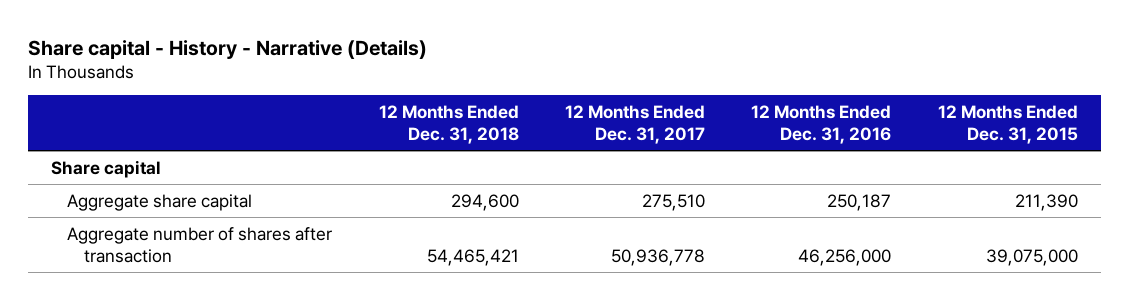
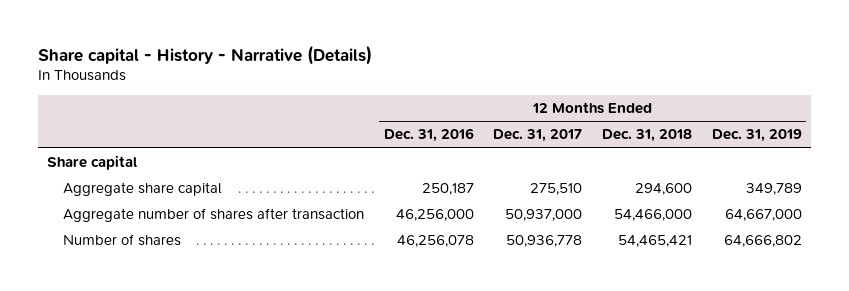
- | 12 Months Ended Dec. 31, 2018 | 12 Months Ended Dec. 31, 2017 | 12 Months Ended Dec. 31, 2016 | 12 Months Ended Dec. 31, 2015
+ | 12 Months Ended Dec. 31, 2016 | 12 Months Ended Dec. 31, 2017 | 12 Months Ended Dec. 31, 2018 | 12 Months Ended Dec. 31, 2019
- Aggregate number of shares after transaction | 54,465,421 | 50,936,778 | 46,256,000 | 39,075,000
+ Aggregate number of shares after transaction | 46,256,000 | 50,937,000 | 54,466,000 | 64,667,000
+ Number of shares | 46,256,078 | 50,936,778 | 54,465,421 | 64,666,802

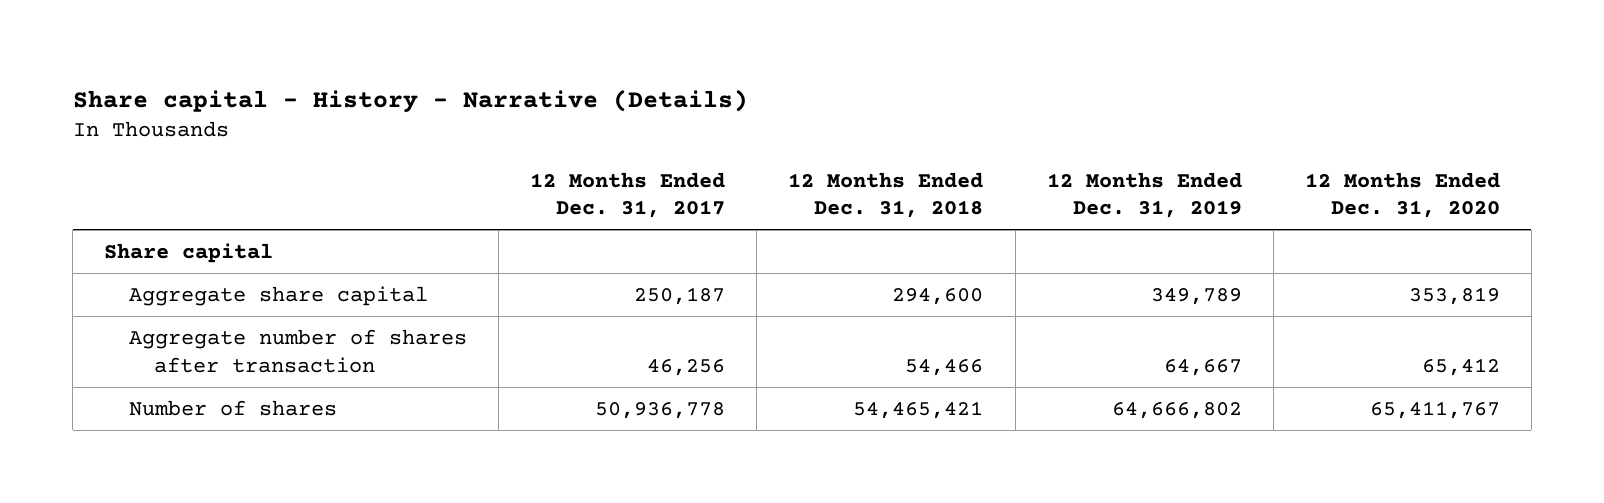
- | 12 Months Ended Dec. 31, 2016 | 12 Months Ended Dec. 31, 2017 | 12 Months Ended Dec. 31, 2018 | 12 Months Ended Dec. 31, 2019
+ | 12 Months Ended Dec. 31, 2017 | 12 Months Ended Dec. 31, 2018 | 12 Months Ended Dec. 31, 2019 | 12 Months Ended Dec. 31, 2020
- Aggregate share capital | 250,187 | 275,510 | 294,600 | 349,789
- Aggregate number of shares after transaction | 46,256,000 | 50,937,000 | 54,466,000 | 64,667,000
+ Aggregate share capital | 250,187 | 294,600 | 349,789 | 353,819
+ Aggregate number of shares after transaction | 46,256 | 54,466 | 64,667 | 65,412

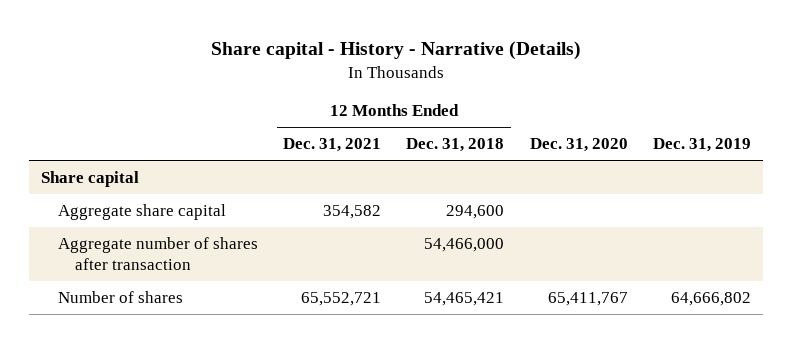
- | 12 Months Ended Dec. 31, 2017 | 12 Months Ended Dec. 31, 2018 | 12 Months Ended Dec. 31, 2019 | 12 Months Ended Dec. 31, 2020
+ | 12 Months Ended Dec. 31, 2021 | 12 Months Ended Dec. 31, 2018 | Dec. 31, 2020 | Dec. 31, 2019
- Aggregate number of shares after transaction | 46,256 | 54,466 | 64,667 | 65,412
+ Aggregate number of shares after transaction | | 54,466,000 | |

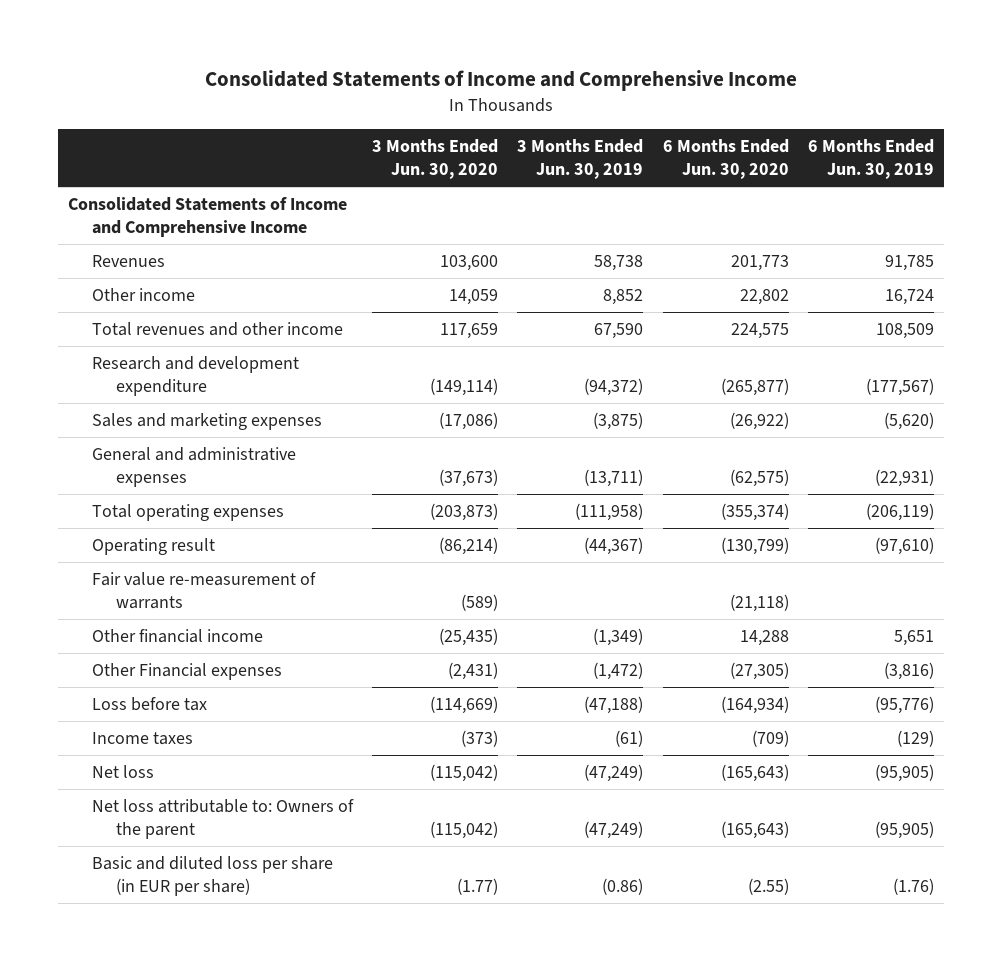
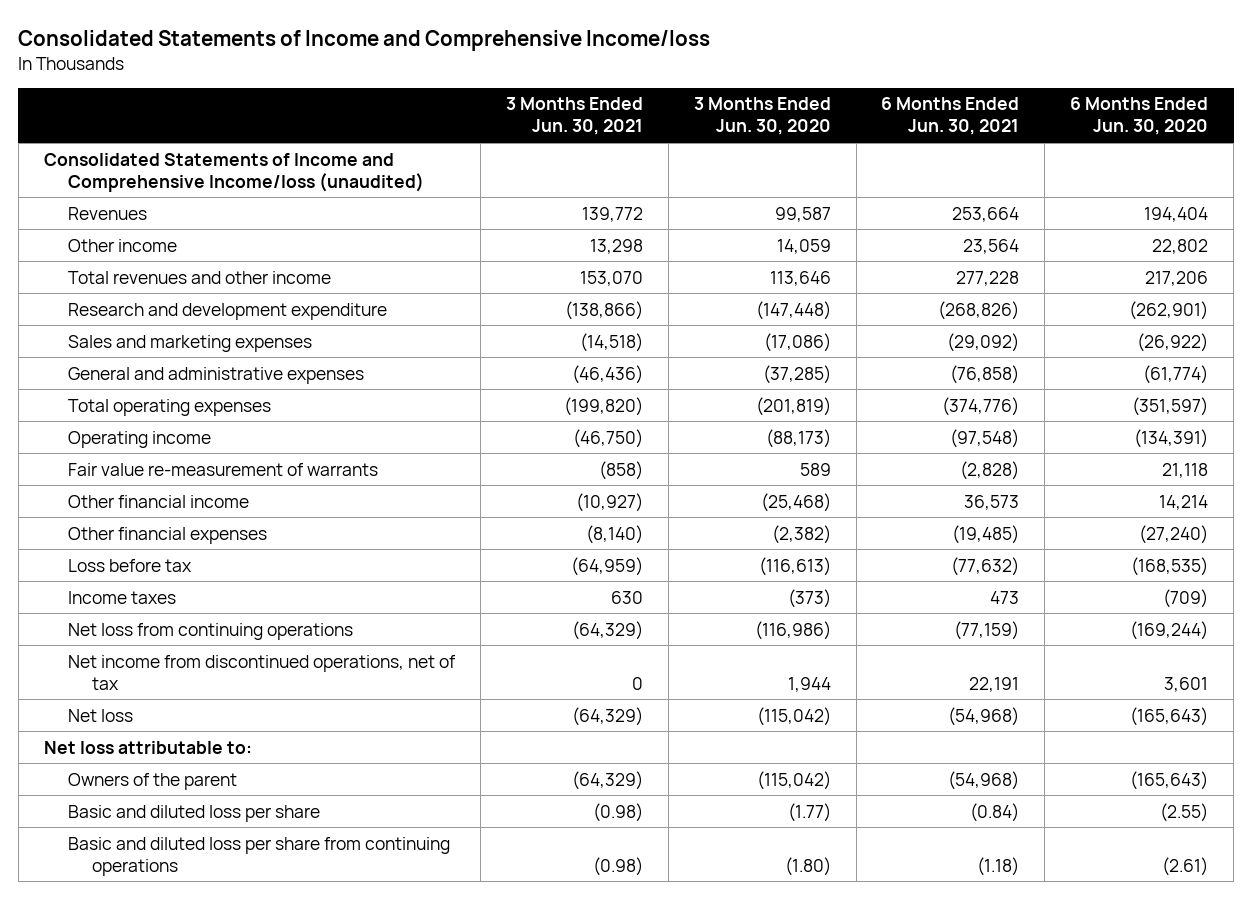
- Consolidated Statements of Income and Comprehensive Income
+ Consolidated Statements of Income and Comprehensive Income/loss
- | 3 Months Ended Jun. 30, 2020 | 3 Months Ended Jun. 30, 2019 | 6 Months Ended Jun. 30, 2020 | 6 Months Ended Jun. 30, 2019
+ | 3 Months Ended Jun. 30, 2021 | 3 Months Ended Jun. 30, 2020 | 6 Months Ended Jun. 30, 2021 | 6 Months Ended Jun. 30, 2020
- Consolidated Statements of Income and Comprehensive Income
- Revenues | 103,600 | 58,738 | 201,773 | 91,785
+ Consolidated Statements of Income and Comprehensive Income/loss (unaudited)
+ Revenues | 139,772 | 99,587 | 253,664 | 194,404
- Total revenues and other income | 117,659 | 67,590 | 224,575 | 108,509
- Research and development expenditure | (149,114) | (94,372) | (265,877) | (177,567)
+ Total revenues and other income | 153,070 | 113,646 | 277,228 | 217,206
+ Research and development expenditure | (138,866) | (147,448) | (268,826) | (262,901)
- General and administrative expenses | (37,673) | (13,711) | (62,575) | (22,931)
- Total operating expenses | (203,873) | (111,958) | (355,374) | (206,119)
- Operating result | (86,214) | (44,367) | (130,799) | (97,610)
- Fair value re-measurement of warrants | (589) | | (21,118) |
- Other financial income | (25,435) | (1,349) | 14,288 | 5,651
- Other Financial expenses | (2,431) | (1,472) | (27,305) | (3,816)
- Loss before tax | (114,669) | (47,188) | (164,934) | (95,776)
+ General and administrative expenses | (46,436) | (37,285) | (76,858) | (61,774)
+ Total operating expenses | (199,820) | (201,819) | (374,776) | (351,597)
+ Operating income | (46,750) | (88,173) | (97,548) | (134,391)
+ Fair value re-measurement of warrants | (858) | 589 | (2,828) | 21,118
+ Other financial income | (10,927) | (25,468) | 36,573 | 14,214
+ Other financial expenses | (8,140) | (2,382) | (19,485) | (27,240)
+ Loss before tax | (64,959) | (116,613) | (77,632) | (168,535)
+ Net loss from continuing operations | (64,329) | (116,986) | (77,159) | (169,244)
+ Net income from discontinued operations, net of tax | 0 | 1,944 | 22,191 | 3,601
- Net loss attributable to: Owners of the parent | (115,042) | (47,249) | (165,643) | (95,905)
- Basic and diluted loss per share (in EUR per share) | (1.77) | (0.86) | (2.55) | (1.76)
+ Net loss attributable to:
+ Owners of the parent | (64,329) | (115,042) | (54,968) | (165,643)
+ Basic and diluted loss per share | (0.98) | (1.77) | (0.84) | (2.55)
+ Basic and diluted loss per share from continuing operations | (0.98) | (1.80) | (1.18) | (2.61)

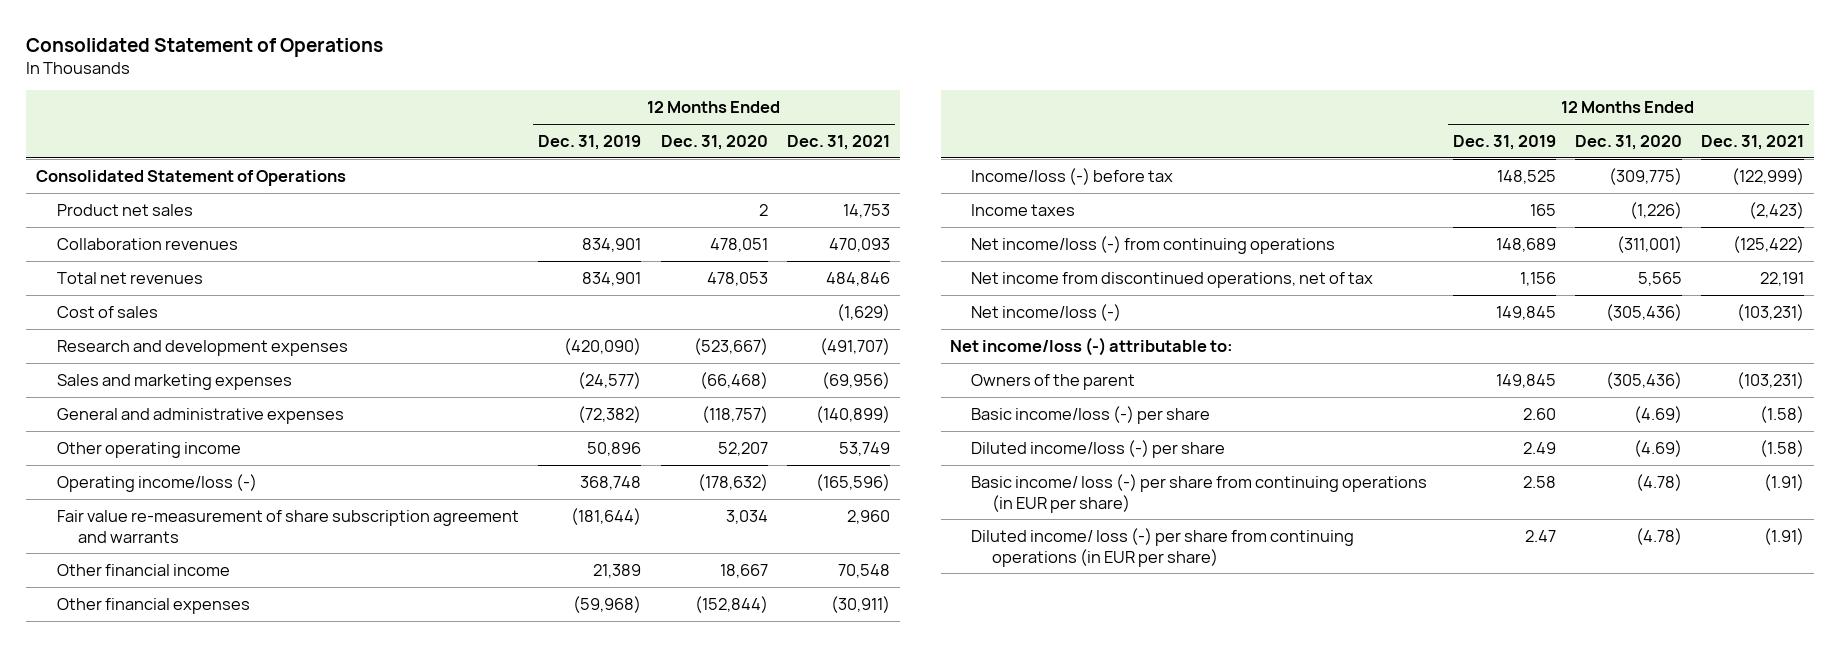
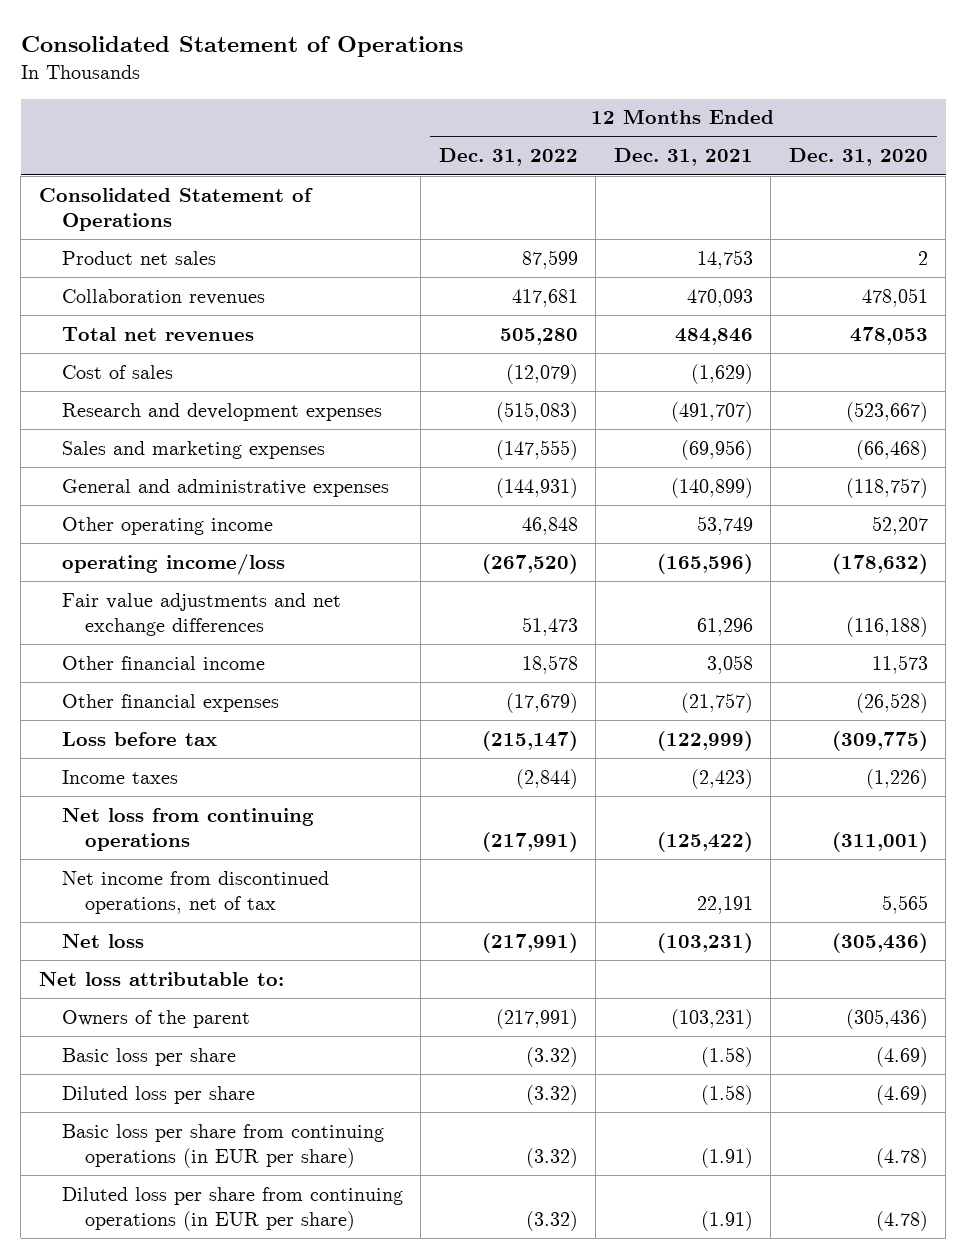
- | 12 Months Ended Dec. 31, 2019 | 12 Months Ended Dec. 31, 2020 | 12 Months Ended Dec. 31, 2021
+ | 12 Months Ended Dec. 31, 2022 | 12 Months Ended Dec. 31, 2021 | 12 Months Ended Dec. 31, 2020
- Operating income/loss (-) | 368,748 | (178,632) | (165,596)
- Fair value re-measurement of share subscription agreement and warrants | (181,644) | 3,034 | 2,960
- Other financial income | 21,389 | 18,667 | 70,548
- Other financial expenses | (59,968) | (152,844) | (30,911)
- Income/loss (-) before tax | 148,525 | (309,775) | (122,999)
+ operating income/loss | (267,520) | (165,596) | (178,632)
+ Fair value adjustments and net exchange differences | 51,473 | 61,296 | (116,188)
+ Other financial income | 18,578 | 3,058 | 11,573
+ Other financial expenses | (17,679) | (21,757) | (26,528)
+ Loss before tax | (215,147) | (122,999) | (309,775)
- Net income/loss (-) from continuing operations | 148,689 | (311,001) | (125,422)
+ Net loss from continuing operations | (217,991) | (125,422) | (311,001)
- Net income/loss (-) | 149,845 | (305,436) | (103,231)
- Net income/loss (-) attributable to:
+ Net loss | (217,991) | (103,231) | (305,436)
+ Net loss attributable to:
- Basic income/loss (-) per share | 2.60 | (4.69) | (1.58)
- Diluted income/loss (-) per share | 2.49 | (4.69) | (1.58)
- Basic income/ loss (-) per share from continuing operations (in EUR per share) | 2.58 | (4.78) | (1.91)
- Diluted income/ loss (-) per share from continuing operations (in EUR per share) | 2.47 | (4.78) | (1.91)
+ Basic loss per share | (3.32) | (1.58) | (4.69)
+ Diluted loss per share | (3.32) | (1.58) | (4.69)
+ Basic loss per share from continuing operations (in EUR per share) | (3.32) | (1.91) | (4.78)
+ Diluted loss per share from continuing operations (in EUR per share) | (3.32) | (1.91) | (4.78)

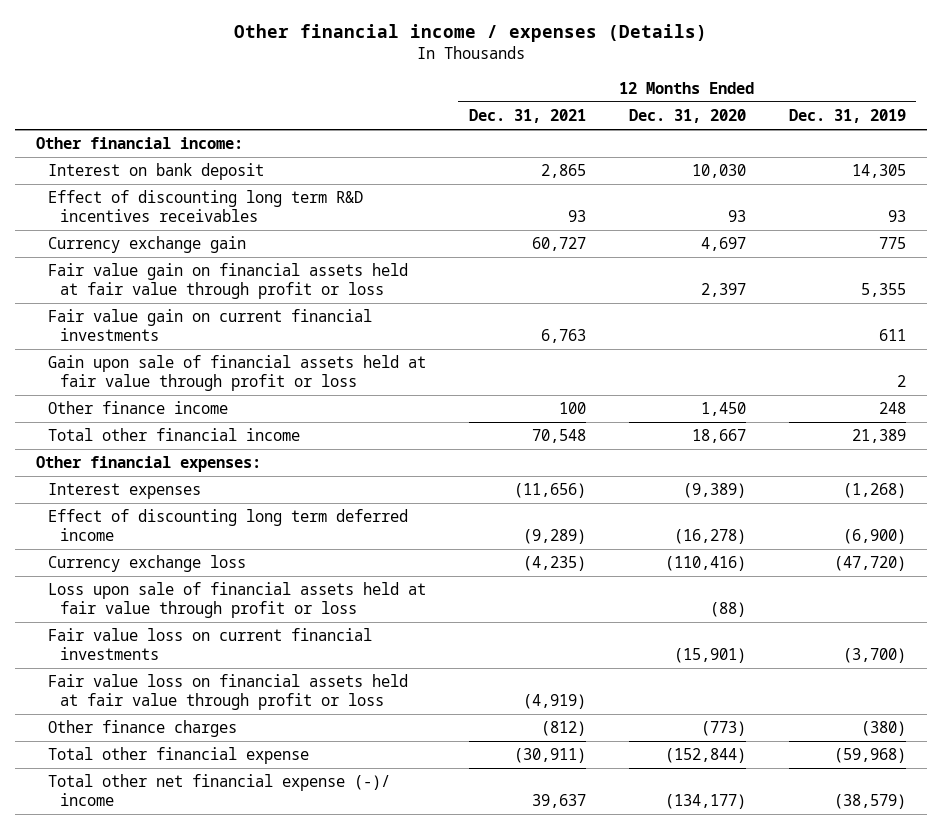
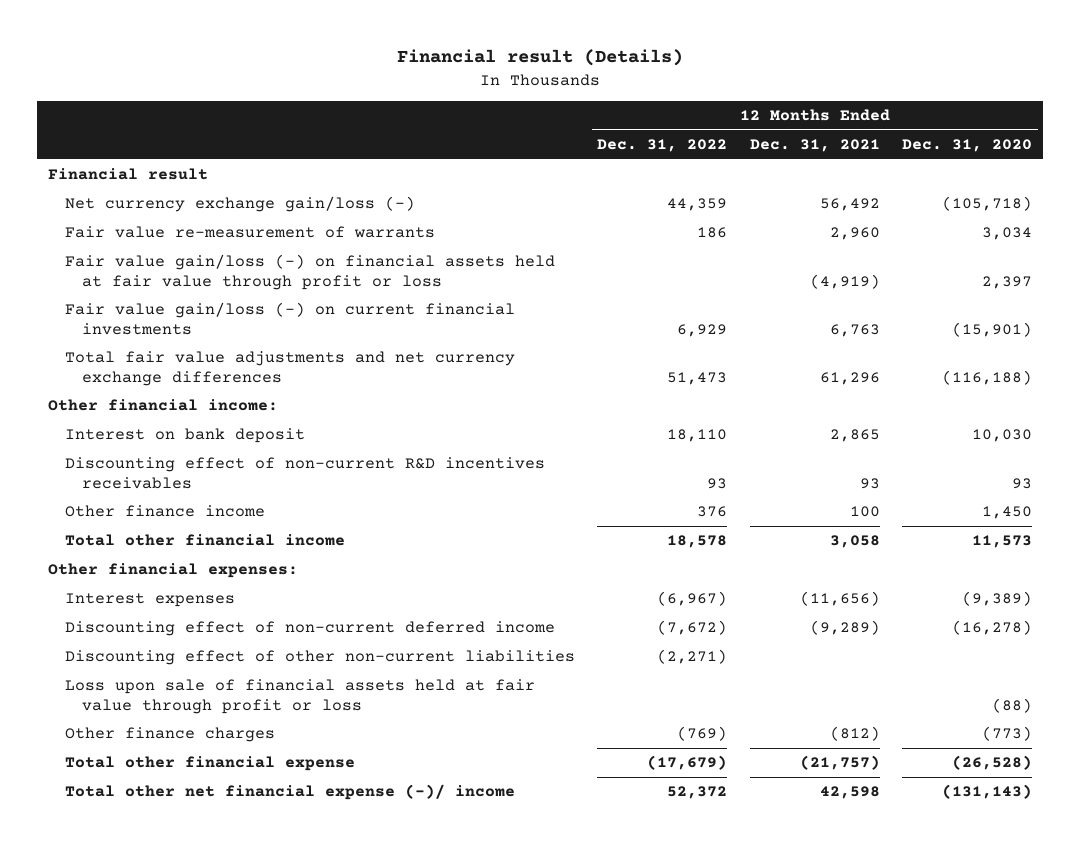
- Other financial income / expenses (Details)
+ Financial result (Details)
- | 12 Months Ended Dec. 31, 2021 | 12 Months Ended Dec. 31, 2020 | 12 Months Ended Dec. 31, 2019
+ | 12 Months Ended Dec. 31, 2022 | 12 Months Ended Dec. 31, 2021 | 12 Months Ended Dec. 31, 2020
+ Financial result
+ Net currency exchange gain/loss (-) | 44,359 | 56,492 | (105,718)
+ Fair value re-measurement of warrants | 186 | 2,960 | 3,034
+ Fair value gain/loss (-) on financial assets held at fair value through profit or loss | | (4,919) | 2,397
+ Fair value gain/loss (-) on current financial investments | 6,929 | 6,763 | (15,901)
+ Total fair value adjustments and net currency exchange differences | 51,473 | 61,296 | (116,188)
- Effect of discounting long term R&D incentives receivables | 93 | 93 | 93
- Currency exchange gain | 60,727 | 4,697 | 775
- Fair value gain on financial assets held at fair value through profit or loss | | 2,397 | 5,355
- Fair value gain on current financial investments | 6,763 | | 611
- Gain upon sale of financial assets held at fair value through profit or loss | | | 2
+ Discounting effect of non-current R&D incentives receivables | 93 | 93 | 93
- Total other financial income | 70,548 | 18,667 | 21,389
+ Total other financial income | 18,578 | 3,058 | 11,573
- Effect of discounting long term deferred income | (9,289) | (16,278) | (6,900)
- Currency exchange loss | (4,235) | (110,416) | (47,720)
+ Discounting effect of non-current deferred income | (7,672) | (9,289) | (16,278)
+ Discounting effect of other non-current liabilities | (2,271) | |
- Fair value loss on current financial investments | | (15,901) | (3,700)
- Fair value loss on financial assets held at fair value through profit or loss | (4,919) | |
- Total other financial expense | (30,911) | (152,844) | (59,968)
- Total other net financial expense (-)/ income | 39,637 | (134,177) | (38,579)
+ Total other financial expense | (17,679) | (21,757) | (26,528)
+ Total other net financial expense (-)/ income | 52,372 | 42,598 | (131,143)

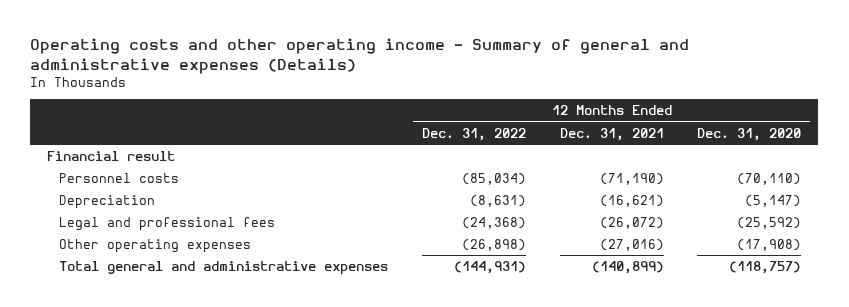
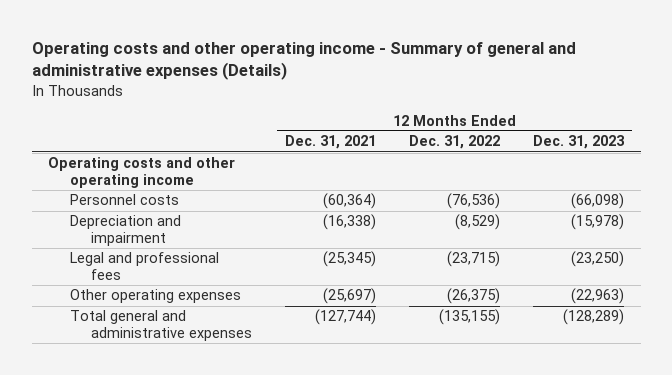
- | 12 Months Ended Dec. 31, 2022 | 12 Months Ended Dec. 31, 2021 | 12 Months Ended Dec. 31, 2020
+ | 12 Months Ended Dec. 31, 2021 | 12 Months Ended Dec. 31, 2022 | 12 Months Ended Dec. 31, 2023
- Financial result
- Personnel costs | (85,034) | (71,190) | (70,110)
- Depreciation | (8,631) | (16,621) | (5,147)
- Legal and professional fees | (24,368) | (26,072) | (25,592)
- Other operating expenses | (26,898) | (27,016) | (17,908)
- Total general and administrative expenses | (144,931) | (140,899) | (118,757)
+ Operating costs and other operating income
+ Personnel costs | (60,364) | (76,536) | (66,098)
+ Depreciation and impairment | (16,338) | (8,529) | (15,978)
+ Legal and professional fees | (25,345) | (23,715) | (23,250)
+ Other operating expenses | (25,697) | (26,375) | (22,963)
+ Total general and administrative expenses | (127,744) | (135,155) | (128,289)

